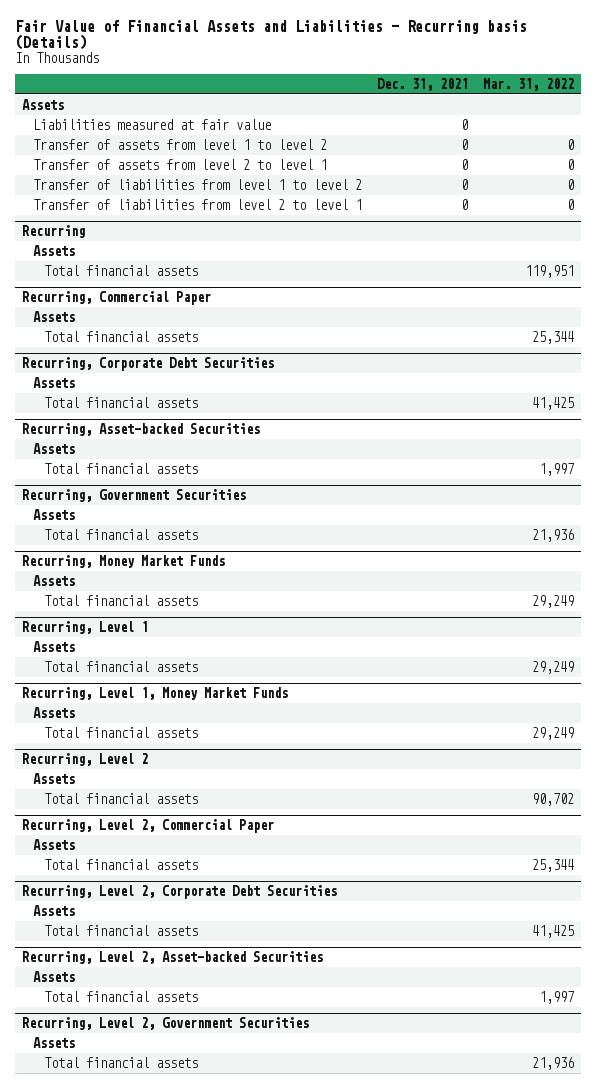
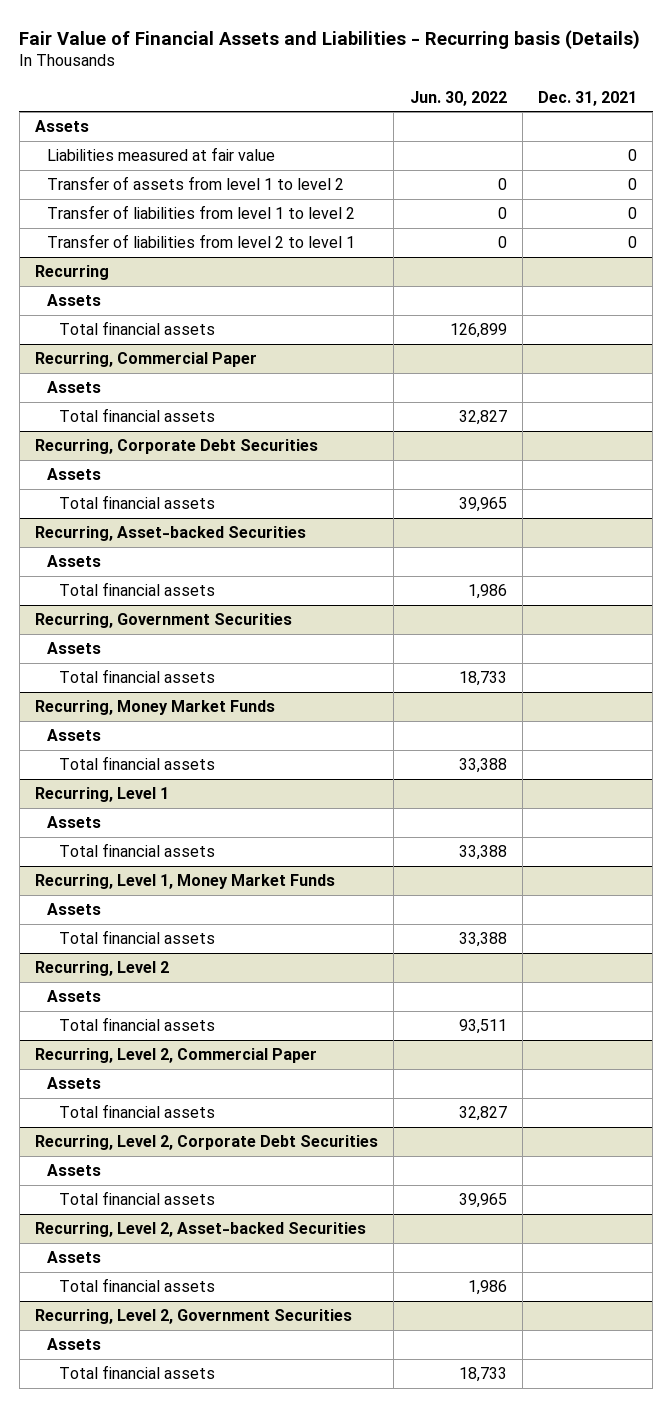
- | Dec. 31, 2021 | Mar. 31, 2022
+ | Jun. 30, 2022 | Dec. 31, 2021
- Transfer of assets from level 2 to level 1 | 0 | 0

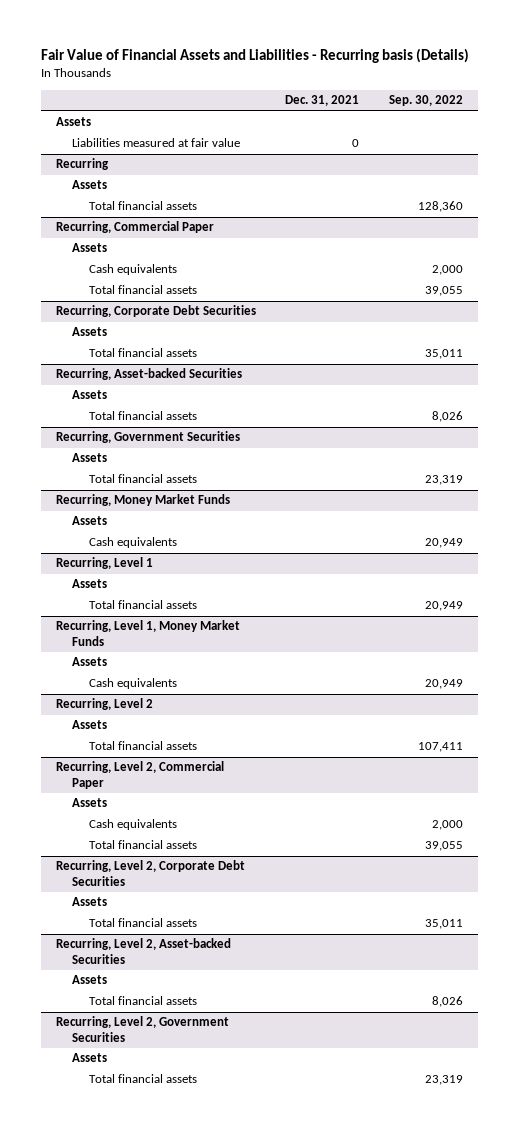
- | Jun. 30, 2022 | Dec. 31, 2021
+ | Dec. 31, 2021 | Sep. 30, 2022
- Transfer of assets from level 1 to level 2 | 0 | 0
- Transfer of liabilities from level 1 to level 2 | 0 | 0
- Transfer of liabilities from level 2 to level 1 | 0 | 0
@ Recurring, Commercial Paper
+ Cash equivalents | | 2,000
@ Recurring, Money Market Funds
- Total financial assets | 33,388 |
+ Cash equivalents | | 20,949
@ Recurring, Level 1, Money Market Funds
- Total financial assets | 33,388 |
+ Cash equivalents | | 20,949
@ Recurring, Level 2, Commercial Paper
+ Cash equivalents | | 2,000

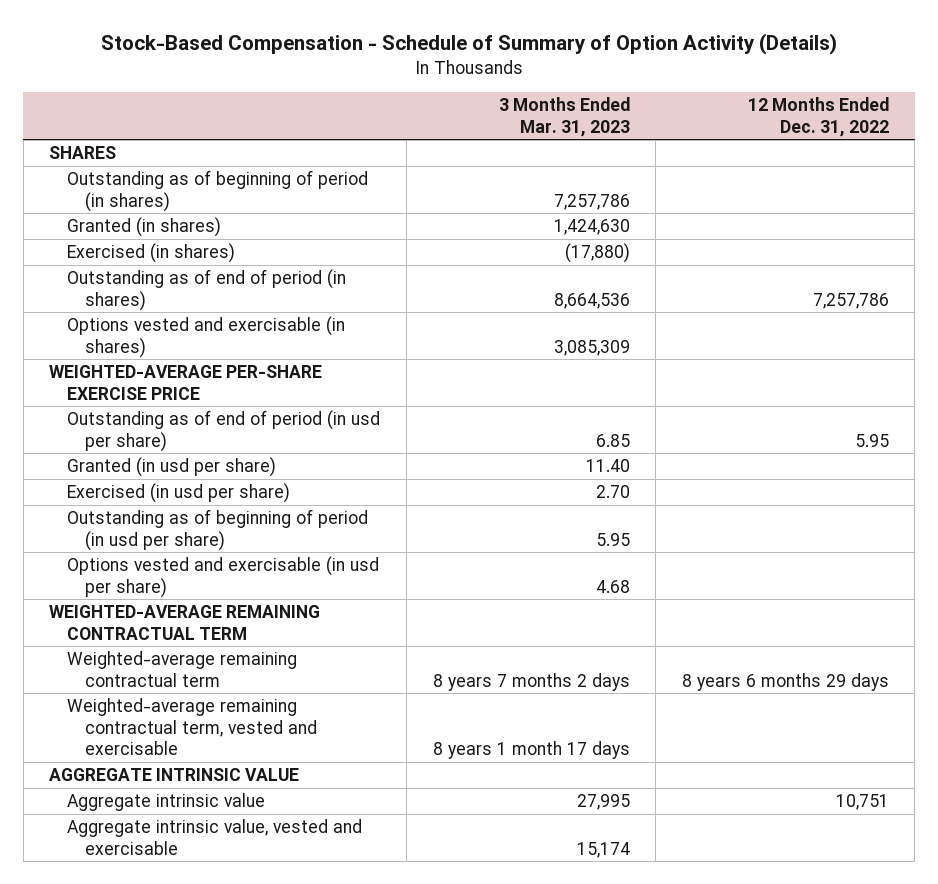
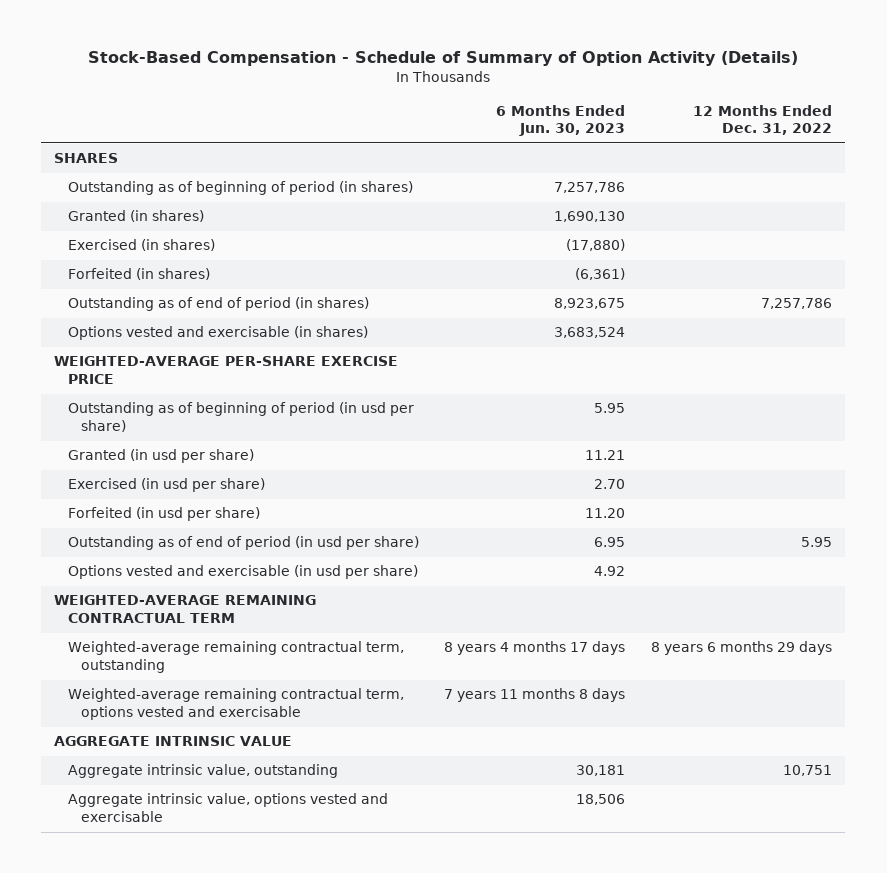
- | 3 Months Ended Mar. 31, 2023 | 12 Months Ended Dec. 31, 2022
+ | 6 Months Ended Jun. 30, 2023 | 12 Months Ended Dec. 31, 2022
+ Forfeited (in shares) | (6,361) |
moved up: Outstanding as of beginning of period (in usd per share) | 5.95 |
+ Forfeited (in usd per share) | 11.20 |
moved down: Outstanding as of end of period (in usd per share) | 6.95 | 5.95
- Weighted-average remaining contractual term | 8 years 7 months 2 days | 8 years 6 months 29 days
- Weighted-average remaining contractual term, vested and exercisable | 8 years 1 month 17 days |
+ Weighted-average remaining contractual term, outstanding | 8 years 4 months 17 days | 8 years 6 months 29 days
+ Weighted-average remaining contractual term, options vested and exercisable | 7 years 11 months 8 days |
- Aggregate intrinsic value | 27,995 | 10,751
- Aggregate intrinsic value, vested and exercisable | 15,174 |
+ Aggregate intrinsic value, outstanding | 30,181 | 10,751
+ Aggregate intrinsic value, options vested and exercisable | 18,506 |

